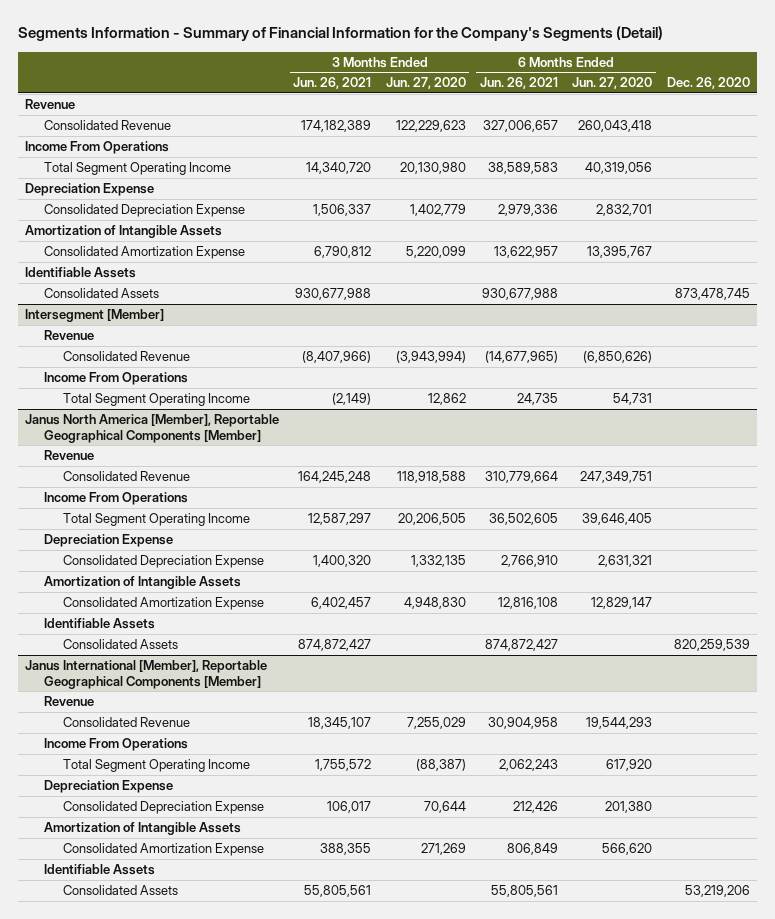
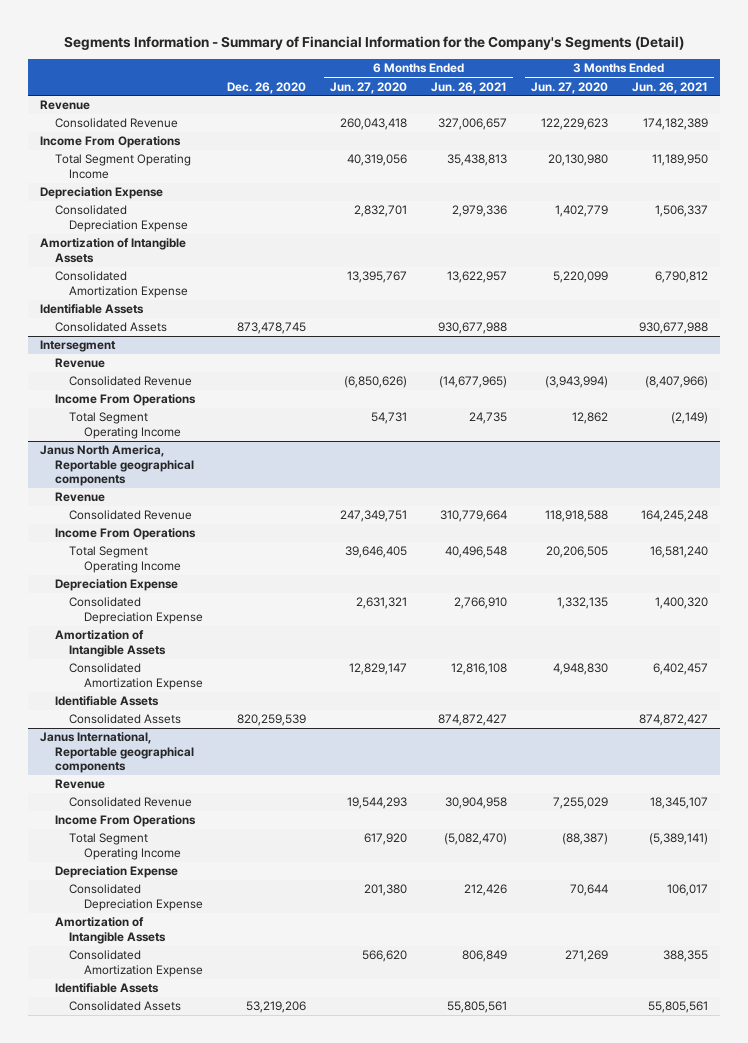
- | 3 Months Ended Jun. 26, 2021 | 3 Months Ended Jun. 27, 2020 | 6 Months Ended Jun. 26, 2021 | 6 Months Ended Jun. 27, 2020 | Dec. 26, 2020
+ | Dec. 26, 2020 | 6 Months Ended Jun. 27, 2020 | 6 Months Ended Jun. 26, 2021 | 3 Months Ended Jun. 27, 2020 | 3 Months Ended Jun. 26, 2021
- Total Segment Operating Income | 14,340,720 | 20,130,980 | 38,589,583 | 40,319,056 |
+ Total Segment Operating Income | | 40,319,056 | 35,438,813 | 20,130,980 | 11,189,950
- Intersegment [Member]
+ Intersegment
- Janus North America [Member], Reportable Geographical Components [Member]
+ Janus North America, Reportable geographical components
- Total Segment Operating Income | 12,587,297 | 20,206,505 | 36,502,605 | 39,646,405 |
+ Total Segment Operating Income | | 39,646,405 | 40,496,548 | 20,206,505 | 16,581,240
- Janus International [Member], Reportable Geographical Components [Member]
+ Janus International, Reportable geographical components
- Total Segment Operating Income | 1,755,572 | (88,387) | 2,062,243 | 617,920 |
+ Total Segment Operating Income | | 617,920 | (5,082,470) | (88,387) | (5,389,141)

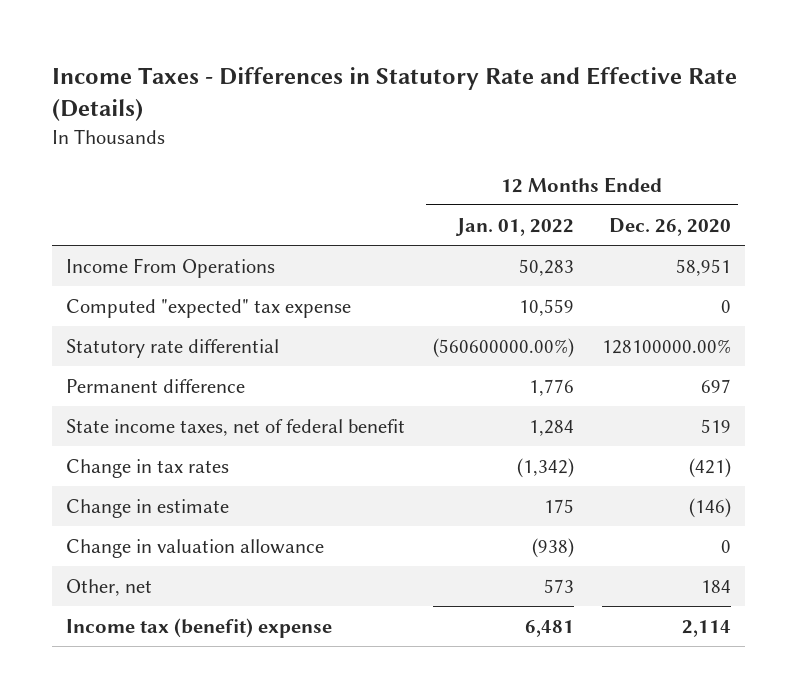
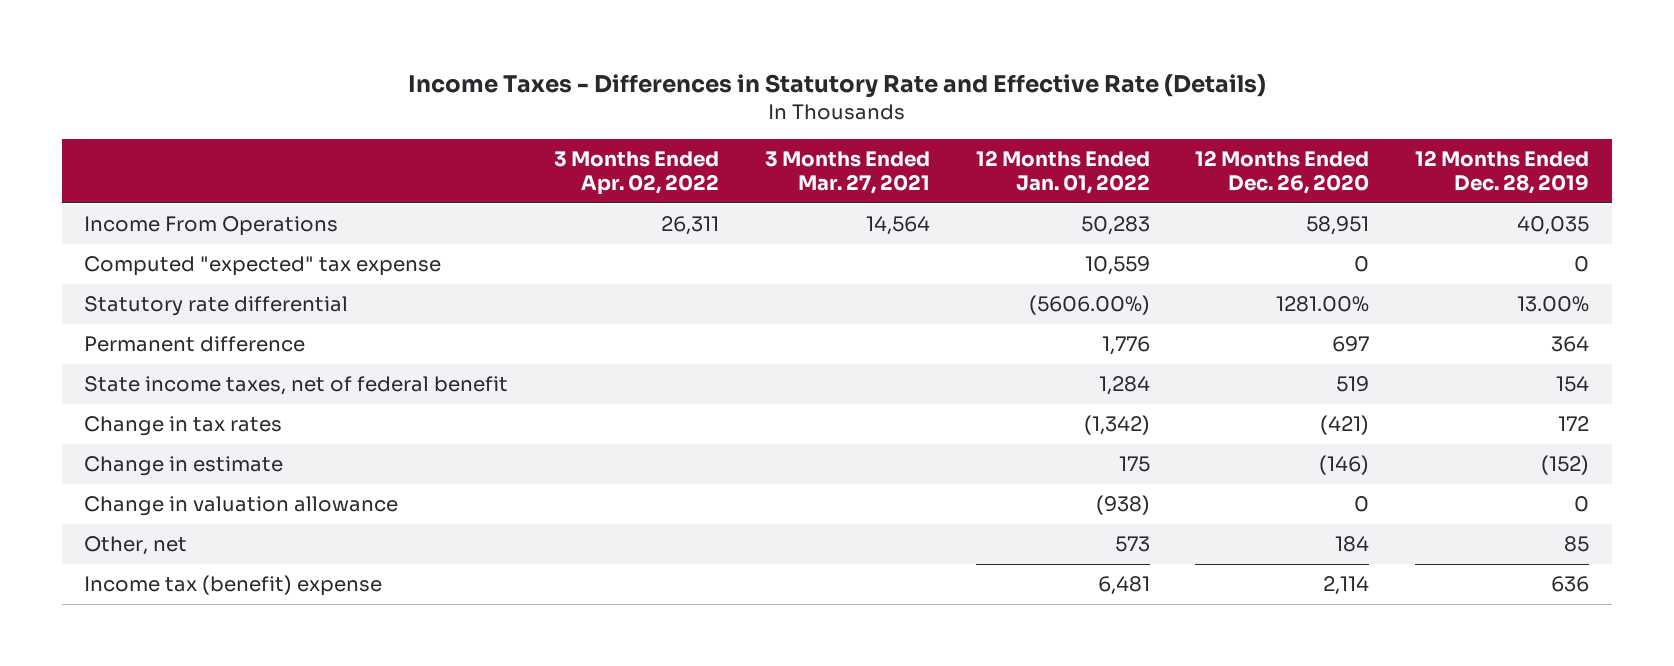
- | 12 Months Ended Jan. 01, 2022 | 12 Months Ended Dec. 26, 2020
+ | 3 Months Ended Apr. 02, 2022 | 3 Months Ended Mar. 27, 2021 | 12 Months Ended Jan. 01, 2022 | 12 Months Ended Dec. 26, 2020 | 12 Months Ended Dec. 28, 2019
- Statutory rate differential | (560600000.00%) | 128100000.00%
+ Statutory rate differential | | | (5606.00%) | 1281.00% | 13.00%

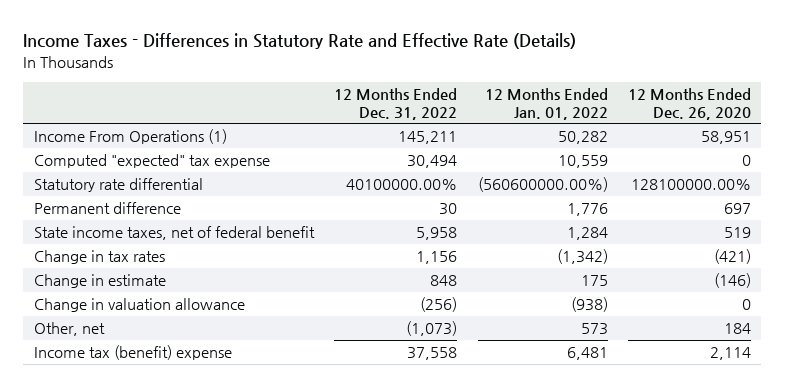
- | 3 Months Ended Apr. 02, 2022 | 3 Months Ended Mar. 27, 2021 | 12 Months Ended Jan. 01, 2022 | 12 Months Ended Dec. 26, 2020 | 12 Months Ended Dec. 28, 2019
+ | 12 Months Ended Dec. 31, 2022 | 12 Months Ended Jan. 01, 2022 | 12 Months Ended Dec. 26, 2020
- Income From Operations | 26,311 | 14,564 | 50,283 | 58,951 | 40,035
+ Income From Operations (1) | 145,211 | 50,282 | 58,951
- Statutory rate differential | | | (5606.00%) | 1281.00% | 13.00%
+ Statutory rate differential | 40100000.00% | (560600000.00%) | 128100000.00%

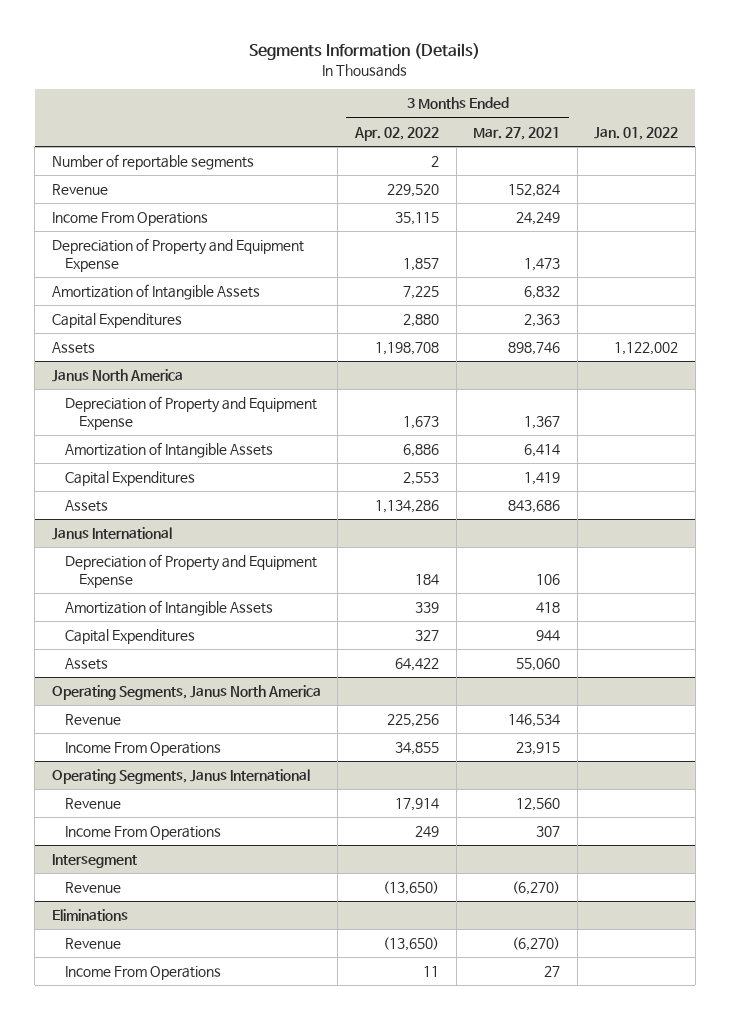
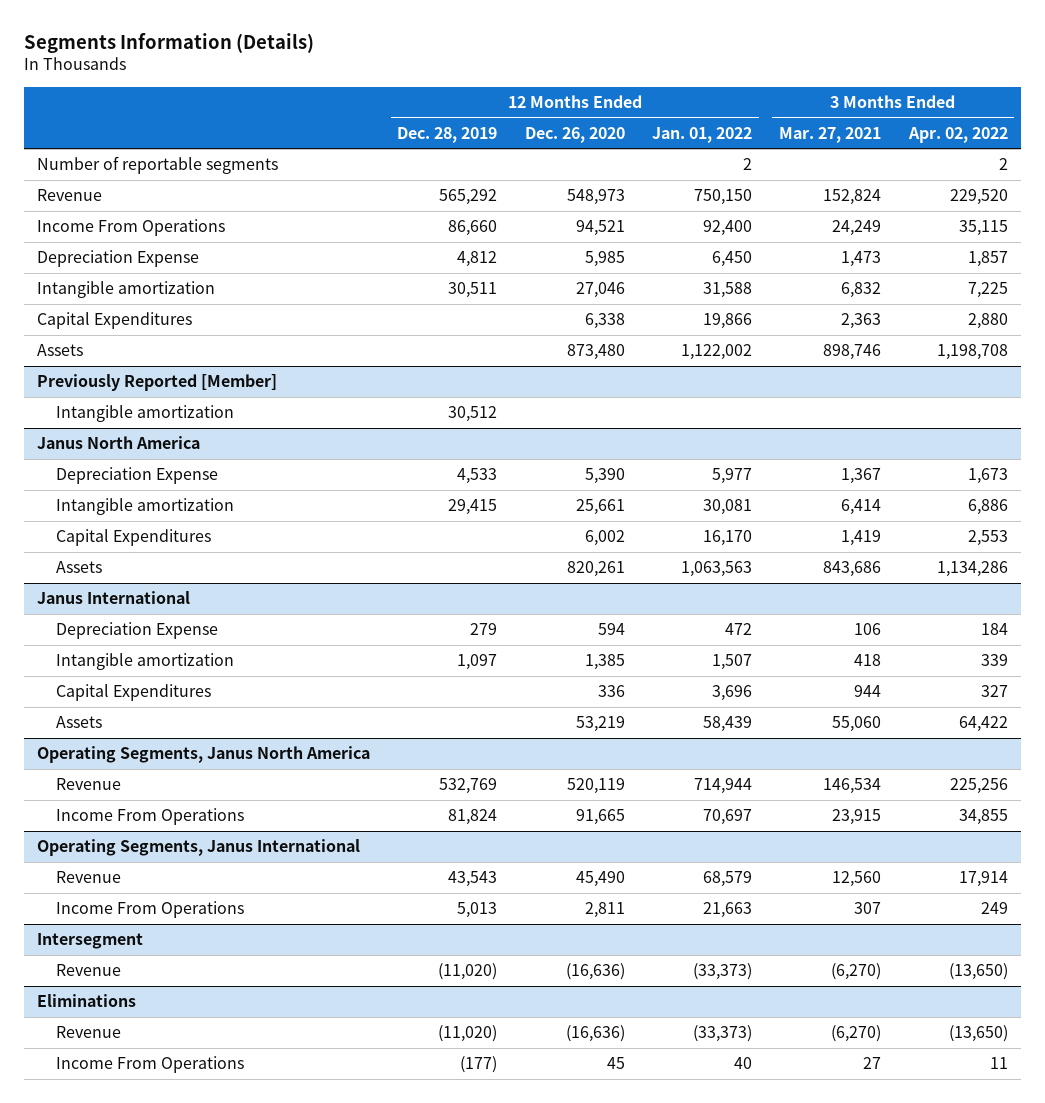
- | 3 Months Ended Apr. 02, 2022 | 3 Months Ended Mar. 27, 2021 | Jan. 01, 2022
+ | 12 Months Ended Dec. 28, 2019 | 12 Months Ended Dec. 26, 2020 | 12 Months Ended Jan. 01, 2022 | 3 Months Ended Mar. 27, 2021 | 3 Months Ended Apr. 02, 2022
- Depreciation of Property and Equipment Expense | 1,857 | 1,473 |
- Amortization of Intangible Assets | 7,225 | 6,832 |
+ Depreciation Expense | 4,812 | 5,985 | 6,450 | 1,473 | 1,857
+ Intangible amortization | 30,511 | 27,046 | 31,588 | 6,832 | 7,225
+ Previously Reported [Member]
+ Intangible amortization | 30,512 | | | |
@ Janus North America
- Depreciation of Property and Equipment Expense | 1,673 | 1,367 |
- Amortization of Intangible Assets | 6,886 | 6,414 |
+ Depreciation Expense | 4,533 | 5,390 | 5,977 | 1,367 | 1,673
+ Intangible amortization | 29,415 | 25,661 | 30,081 | 6,414 | 6,886
@ Janus International
- Depreciation of Property and Equipment Expense | 184 | 106 |
- Amortization of Intangible Assets | 339 | 418 |
+ Depreciation Expense | 279 | 594 | 472 | 106 | 184
+ Intangible amortization | 1,097 | 1,385 | 1,507 | 418 | 339

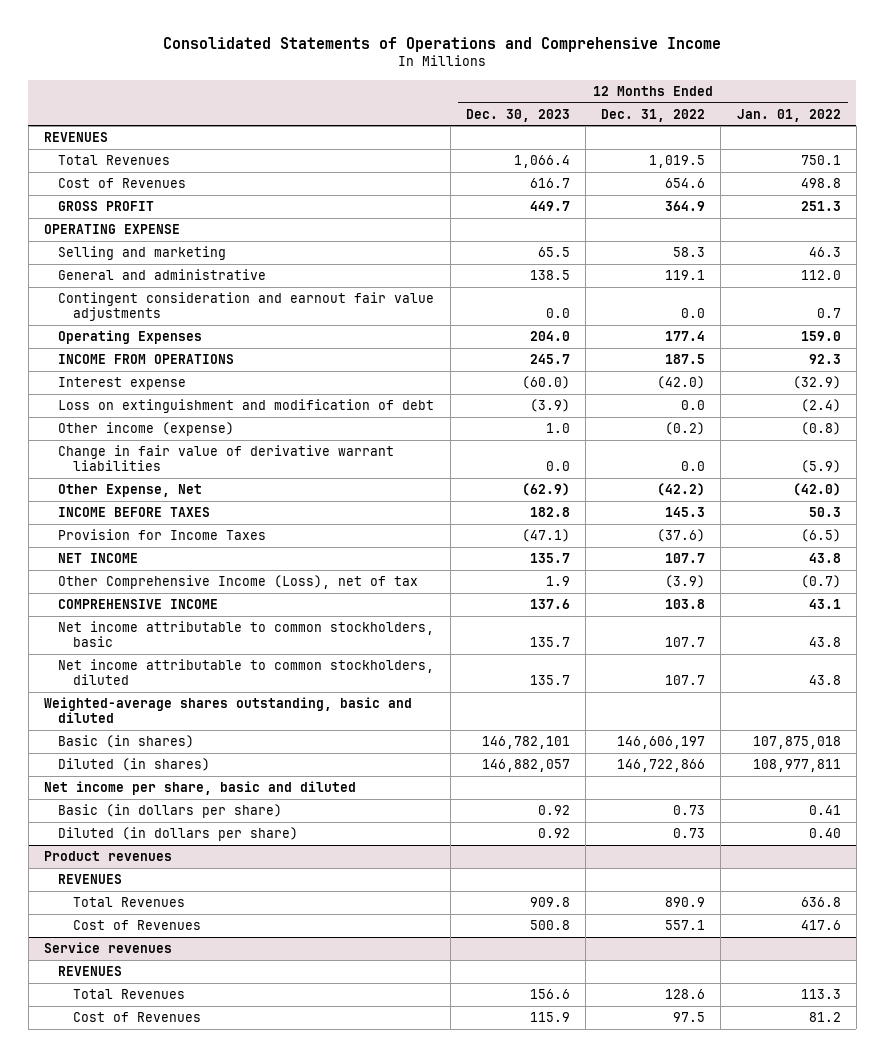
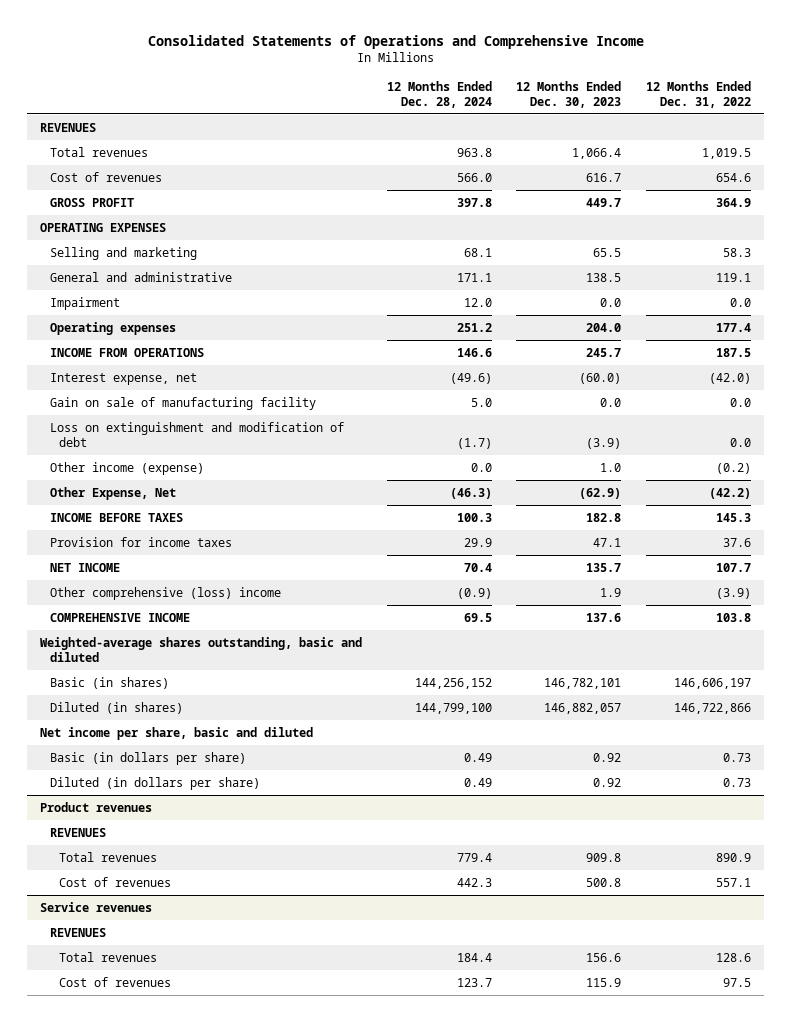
- | 12 Months Ended Dec. 30, 2023 | 12 Months Ended Dec. 31, 2022 | 12 Months Ended Jan. 01, 2022
+ | 12 Months Ended Dec. 28, 2024 | 12 Months Ended Dec. 30, 2023 | 12 Months Ended Dec. 31, 2022
- Total Revenues | 1,066.4 | 1,019.5 | 750.1
- Cost of Revenues | 616.7 | 654.6 | 498.8
+ Total revenues | 963.8 | 1,066.4 | 1,019.5
+ Cost of revenues | 566.0 | 616.7 | 654.6
- OPERATING EXPENSE
+ OPERATING EXPENSES
- Contingent consideration and earnout fair value adjustments | 0.0 | 0.0 | 0.7
- Operating Expenses | 204.0 | 177.4 | 159.0
+ Impairment | 12.0 | 0.0 | 0.0
+ Operating expenses | 251.2 | 204.0 | 177.4
- Interest expense | (60.0) | (42.0) | (32.9)
+ Interest expense, net | (49.6) | (60.0) | (42.0)
+ Gain on sale of manufacturing facility | 5.0 | 0.0 | 0.0
- Change in fair value of derivative warrant liabilities | 0.0 | 0.0 | (5.9)
- Provision for Income Taxes | (47.1) | (37.6) | (6.5)
+ Provision for income taxes | 29.9 | 47.1 | 37.6
- Other Comprehensive Income (Loss), net of tax | 1.9 | (3.9) | (0.7)
+ Other comprehensive (loss) income | (0.9) | 1.9 | (3.9)
- Net income attributable to common stockholders, basic | 135.7 | 107.7 | 43.8
- Net income attributable to common stockholders, diluted | 135.7 | 107.7 | 43.8
@ Product revenues
- Total Revenues | 909.8 | 890.9 | 636.8
- Cost of Revenues | 500.8 | 557.1 | 417.6
+ Total revenues | 779.4 | 909.8 | 890.9
+ Cost of revenues | 442.3 | 500.8 | 557.1
@ Service revenues
- Total Revenues | 156.6 | 128.6 | 113.3
- Cost of Revenues | 115.9 | 97.5 | 81.2
+ Total revenues | 184.4 | 156.6 | 128.6
+ Cost of revenues | 123.7 | 115.9 | 97.5

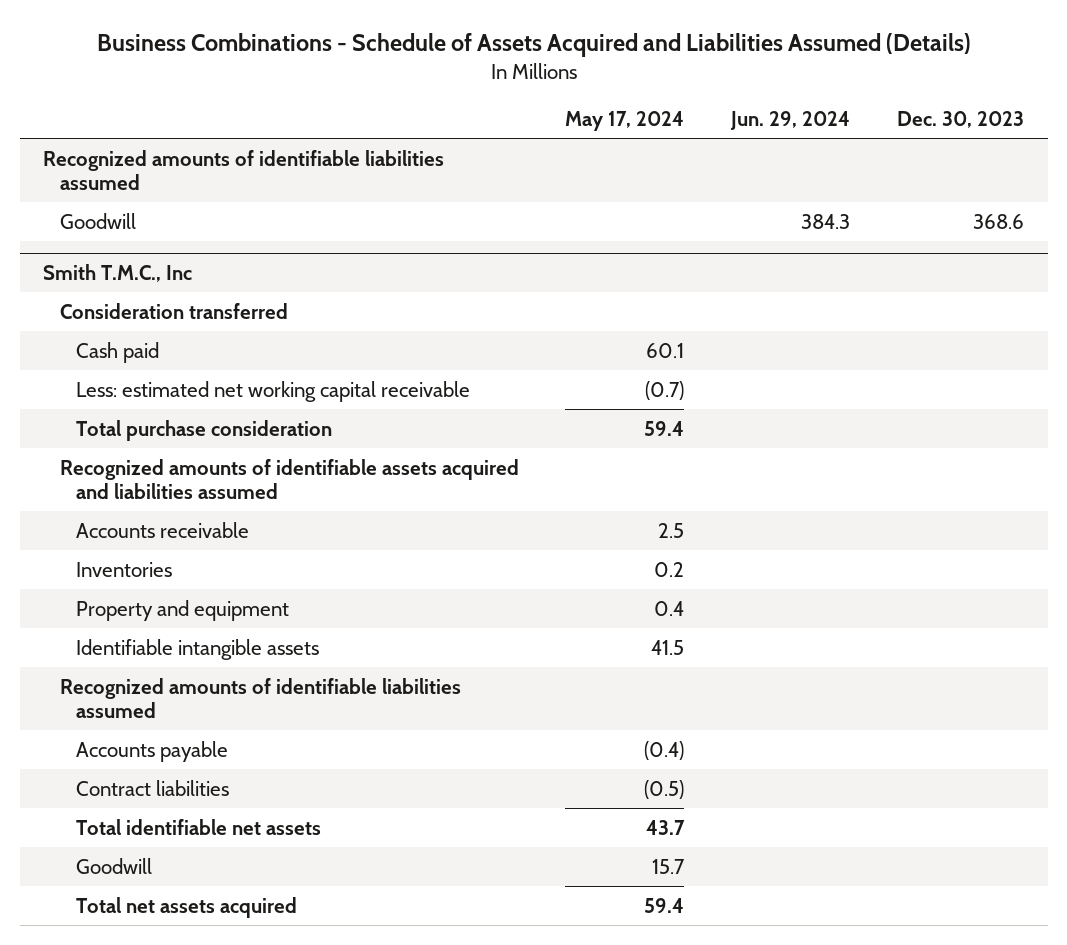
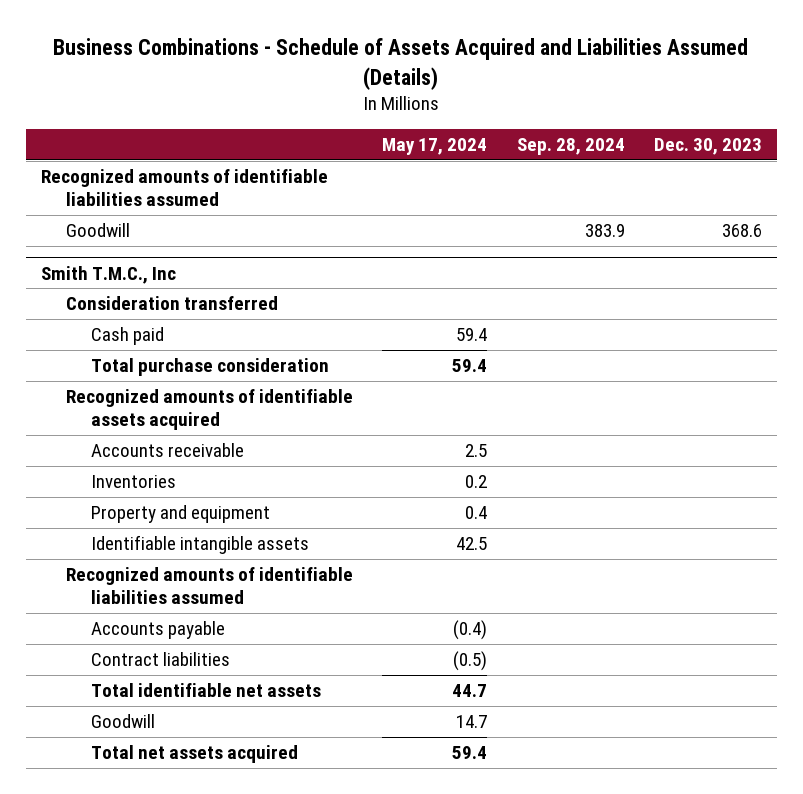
- | May 17, 2024 | Jun. 29, 2024 | Dec. 30, 2023
+ | May 17, 2024 | Sep. 28, 2024 | Dec. 30, 2023
@ Smith T.M.C., Inc
- Cash paid | 60.1 | |
- Less: estimated net working capital receivable | (0.7) | |
+ Cash paid | 59.4 | |
- Recognized amounts of identifiable assets acquired and liabilities assumed
+ Recognized amounts of identifiable assets acquired
- Identifiable intangible assets | 41.5 | |
+ Identifiable intangible assets | 42.5 | |
- Total identifiable net assets | 43.7 | |
- Goodwill | 15.7 | |
+ Total identifiable net assets | 44.7 | |
+ Goodwill | 14.7 | |

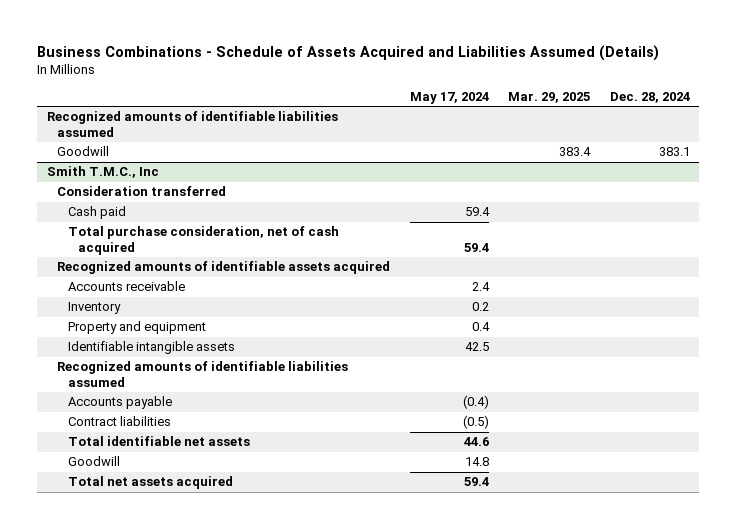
- | May 17, 2024 | Sep. 28, 2024 | Dec. 30, 2023
+ | May 17, 2024 | Mar. 29, 2025 | Dec. 28, 2024
@ Smith T.M.C., Inc
- Total purchase consideration | 59.4 | |
+ Total purchase consideration, net of cash acquired | 59.4 | |
- Accounts receivable | 2.5 | |
- Inventories | 0.2 | |
+ Accounts receivable | 2.4 | |
+ Inventory | 0.2 | |
- Total identifiable net assets | 44.7 | |
- Goodwill | 14.7 | |
+ Total identifiable net assets | 44.6 | |
+ Goodwill | 14.8 | |

